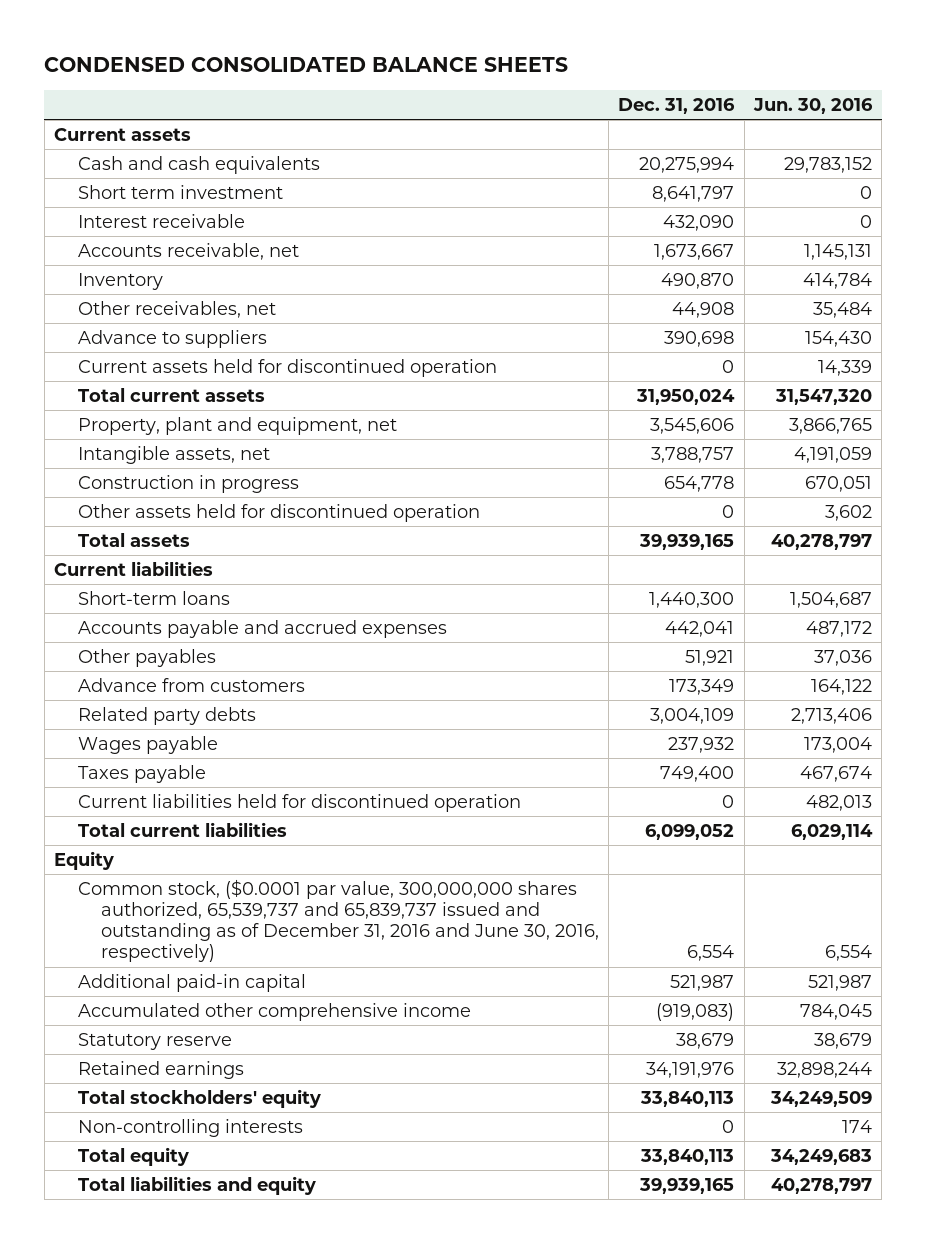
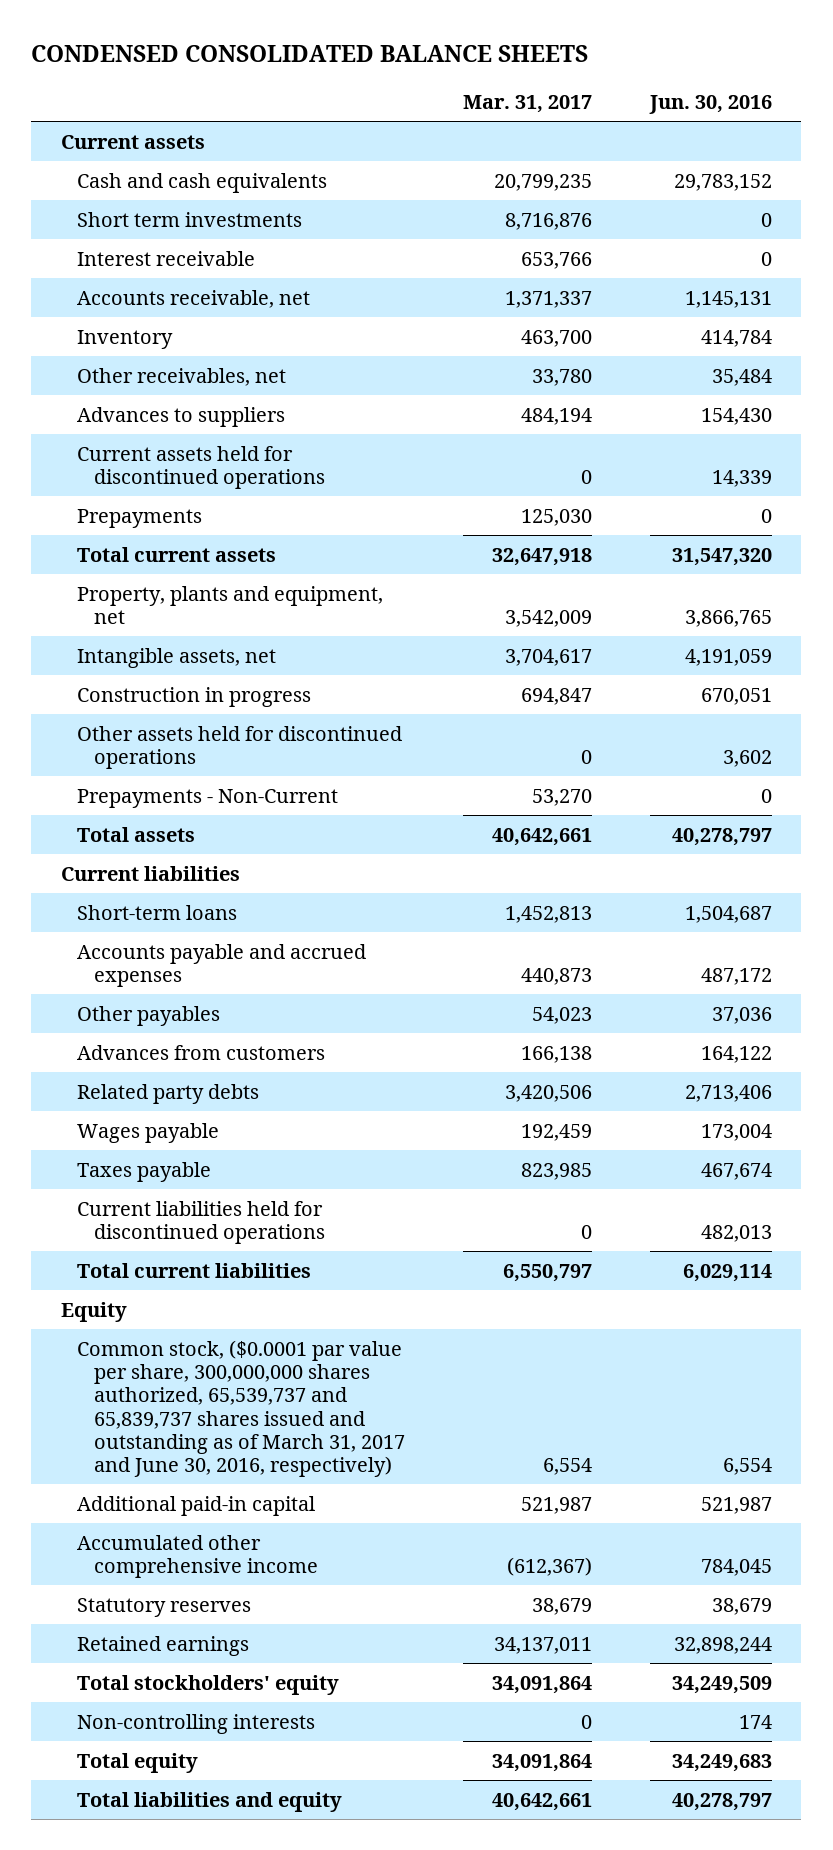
- | Dec. 31, 2016 | Jun. 30, 2016
+ | Mar. 31, 2017 | Jun. 30, 2016
- Short term investment | 8,641,797 | 0
+ Short term investments | 8,716,876 | 0
- Advance to suppliers | 390,698 | 154,430
- Current assets held for discontinued operation | 0 | 14,339
+ Advances to suppliers | 484,194 | 154,430
+ Current assets held for discontinued operations | 0 | 14,339
+ Prepayments | 125,030 | 0
- Property, plant and equipment, net | 3,545,606 | 3,866,765
+ Property, plants and equipment, net | 3,542,009 | 3,866,765
- Other assets held for discontinued operation | 0 | 3,602
+ Other assets held for discontinued operations | 0 | 3,602
+ Prepayments - Non-Current | 53,270 | 0
- Advance from customers | 173,349 | 164,122
+ Advances from customers | 166,138 | 164,122
- Current liabilities held for discontinued operation | 0 | 482,013
+ Current liabilities held for discontinued operations | 0 | 482,013
- Common stock, ($0.0001 par value, 300,000,000 shares authorized, 65,539,737 and 65,839,737 issued and outstanding as of December 31, 2016 and June 30, 2016, respectively) | 6,554 | 6,554
+ Common stock, ($0.0001 par value per share, 300,000,000 shares authorized, 65,539,737 and 65,839,737 shares issued and outstanding as of March 31, 2017 and June 30, 2016, respectively) | 6,554 | 6,554
- Statutory reserve | 38,679 | 38,679
+ Statutory reserves | 38,679 | 38,679

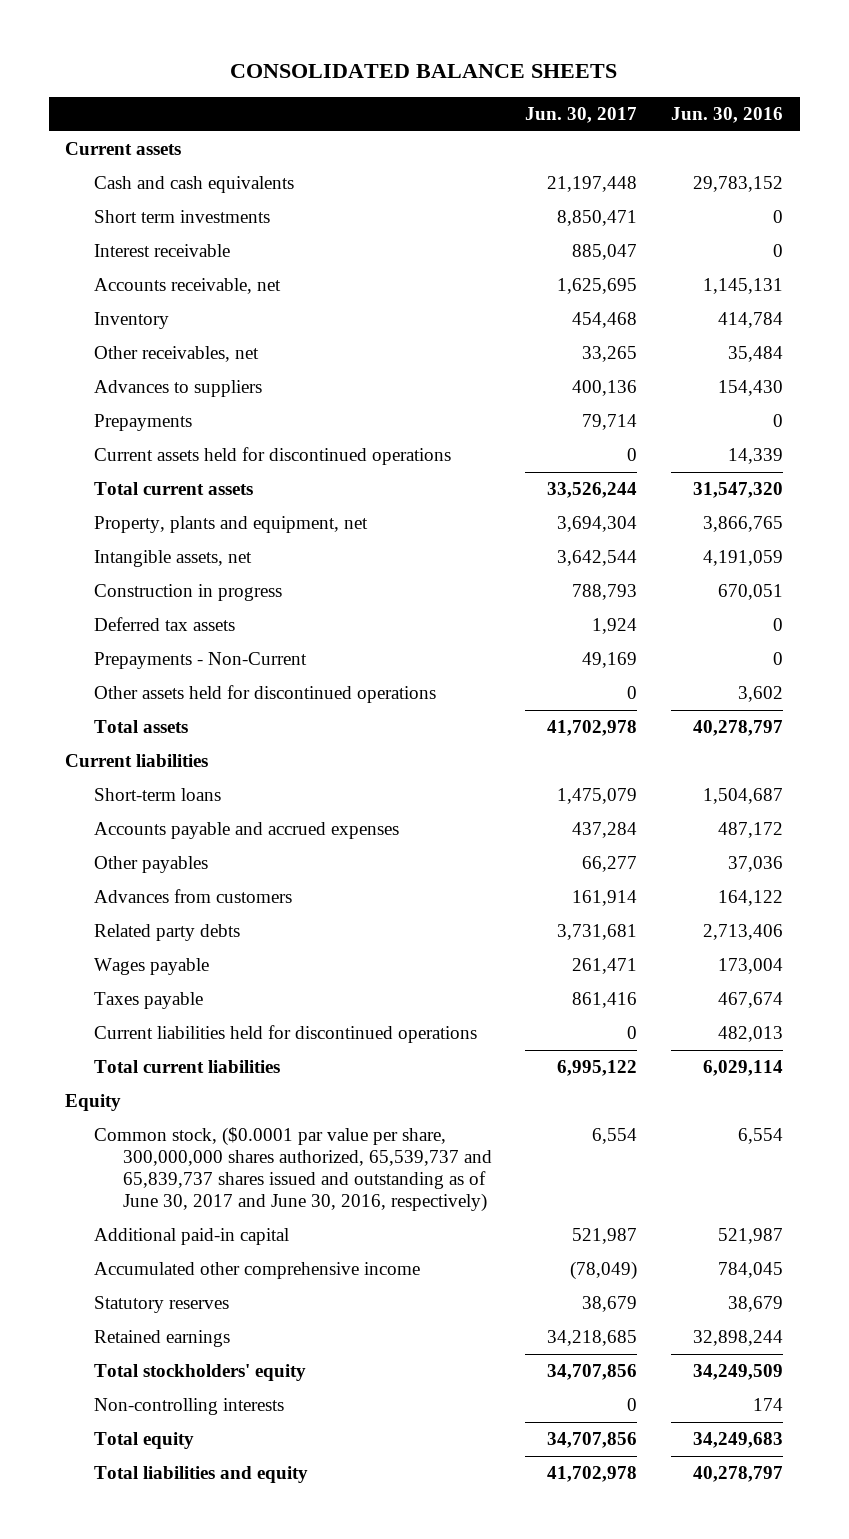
- CONDENSED CONSOLIDATED BALANCE SHEETS
+ CONSOLIDATED BALANCE SHEETS
- | Mar. 31, 2017 | Jun. 30, 2016
+ | Jun. 30, 2017 | Jun. 30, 2016
moved down: Current assets held for discontinued operations | 0 | 14,339
+ Deferred tax assets | 1,924 | 0
moved down: Other assets held for discontinued operations | 0 | 3,602
- Common stock, ($0.0001 par value per share, 300,000,000 shares authorized, 65,539,737 and 65,839,737 shares issued and outstanding as of March 31, 2017 and June 30, 2016, respectively) | 6,554 | 6,554
+ Common stock, ($0.0001 par value per share, 300,000,000 shares authorized, 65,539,737 and 65,839,737 shares issued and outstanding as of June 30, 2017 and June 30, 2016, respectively) | 6,554 | 6,554

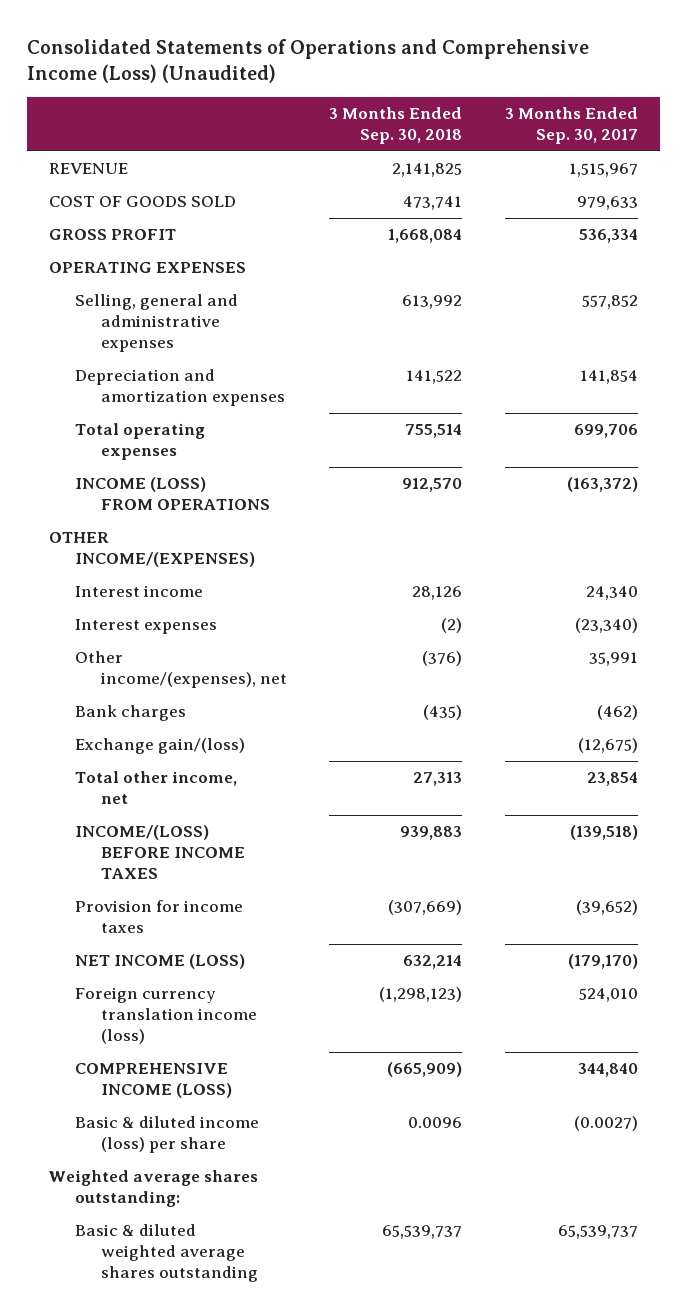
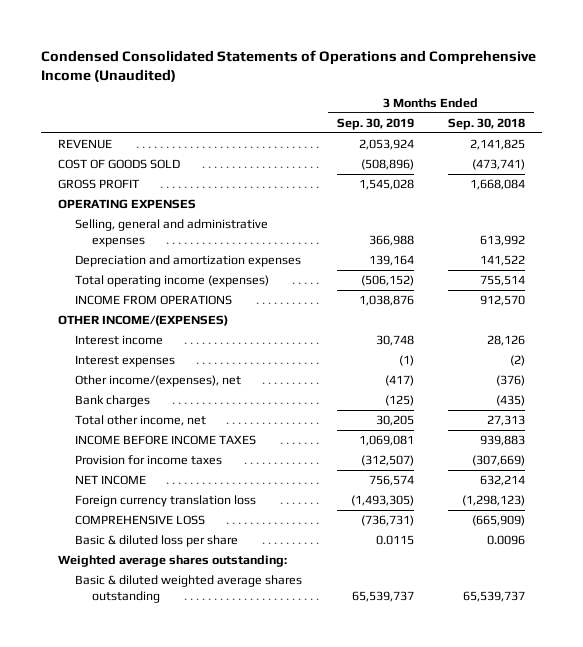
- Consolidated Statements of Operations and Comprehensive Income (Loss) (Unaudited)
+ Condensed Consolidated Statements of Operations and Comprehensive Income (Unaudited)
- | 3 Months Ended Sep. 30, 2018 | 3 Months Ended Sep. 30, 2017
+ | 3 Months Ended Sep. 30, 2019 | 3 Months Ended Sep. 30, 2018
- COST OF GOODS SOLD | 473,741 | 979,633
+ COST OF GOODS SOLD | (508,896) | (473,741)
- Total operating expenses | 755,514 | 699,706
- INCOME (LOSS) FROM OPERATIONS | 912,570 | (163,372)
+ Total operating income (expenses) | (506,152) | 755,514
+ INCOME FROM OPERATIONS | 1,038,876 | 912,570
- Exchange gain/(loss) | | (12,675)
- INCOME/(LOSS) BEFORE INCOME TAXES | 939,883 | (139,518)
+ INCOME BEFORE INCOME TAXES | 1,069,081 | 939,883
- NET INCOME (LOSS) | 632,214 | (179,170)
- Foreign currency translation income (loss) | (1,298,123) | 524,010
- COMPREHENSIVE INCOME (LOSS) | (665,909) | 344,840
- Basic & diluted income (loss) per share | 0.0096 | (0.0027)
+ NET INCOME | 756,574 | 632,214
+ Foreign currency translation loss | (1,493,305) | (1,298,123)
+ COMPREHENSIVE LOSS | (736,731) | (665,909)
+ Basic & diluted loss per share | 0.0115 | 0.0096

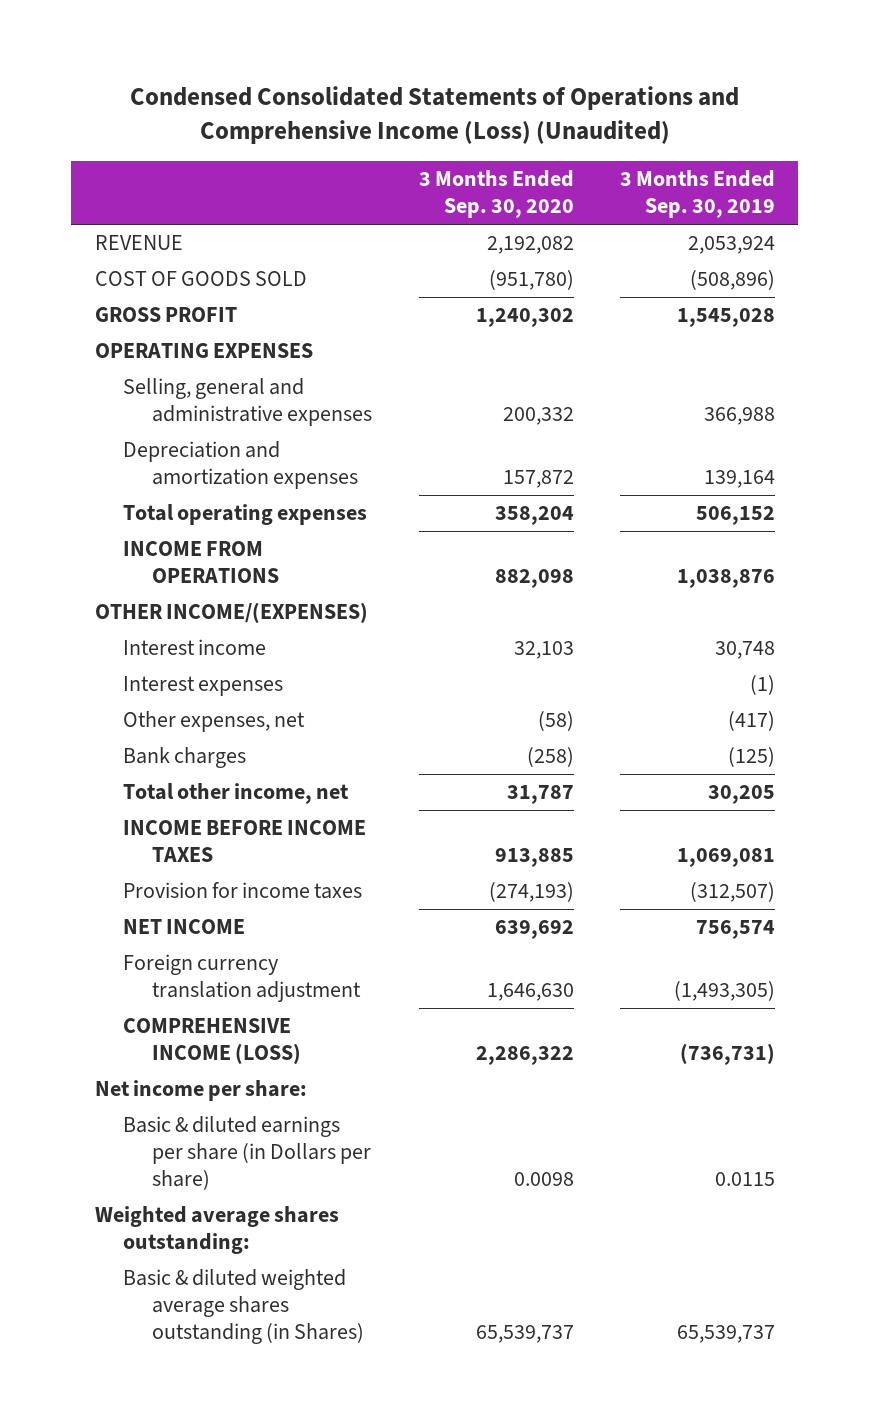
- Condensed Consolidated Statements of Operations and Comprehensive Income (Unaudited)
+ Condensed Consolidated Statements of Operations and Comprehensive Income (Loss) (Unaudited)
- | 3 Months Ended Sep. 30, 2019 | 3 Months Ended Sep. 30, 2018
+ | 3 Months Ended Sep. 30, 2020 | 3 Months Ended Sep. 30, 2019
- Total operating income (expenses) | (506,152) | 755,514
+ Total operating expenses | 358,204 | 506,152
- Other income/(expenses), net | (417) | (376)
+ Other expenses, net | (58) | (417)
- Foreign currency translation loss | (1,493,305) | (1,298,123)
- COMPREHENSIVE LOSS | (736,731) | (665,909)
- Basic & diluted loss per share | 0.0115 | 0.0096
+ Foreign currency translation adjustment | 1,646,630 | (1,493,305)
+ COMPREHENSIVE INCOME (LOSS) | 2,286,322 | (736,731)
+ Net income per share:
+ Basic & diluted earnings per share (in Dollars per share) | 0.0098 | 0.0115
- Basic & diluted weighted average shares outstanding | 65,539,737 | 65,539,737
+ Basic & diluted weighted average shares outstanding (in Shares) | 65,539,737 | 65,539,737

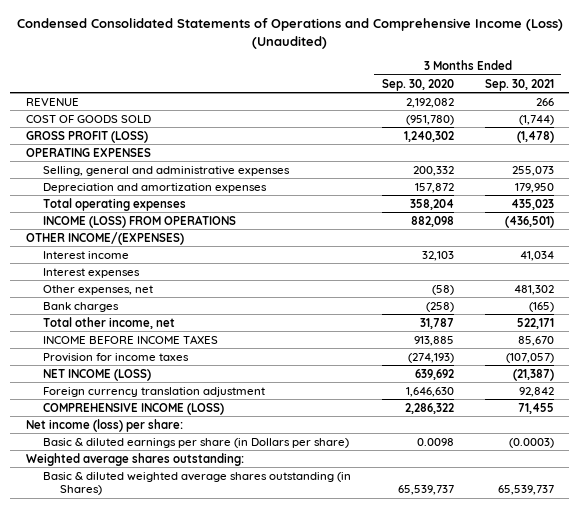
- | 3 Months Ended Sep. 30, 2020 | 3 Months Ended Sep. 30, 2019
+ | 3 Months Ended Sep. 30, 2020 | 3 Months Ended Sep. 30, 2021
- GROSS PROFIT | 1,240,302 | 1,545,028
+ GROSS PROFIT (LOSS) | 1,240,302 | (1,478)
- INCOME FROM OPERATIONS | 882,098 | 1,038,876
+ INCOME (LOSS) FROM OPERATIONS | 882,098 | (436,501)
- NET INCOME | 639,692 | 756,574
+ NET INCOME (LOSS) | 639,692 | (21,387)
- Net income per share:
+ Net income (loss) per share:

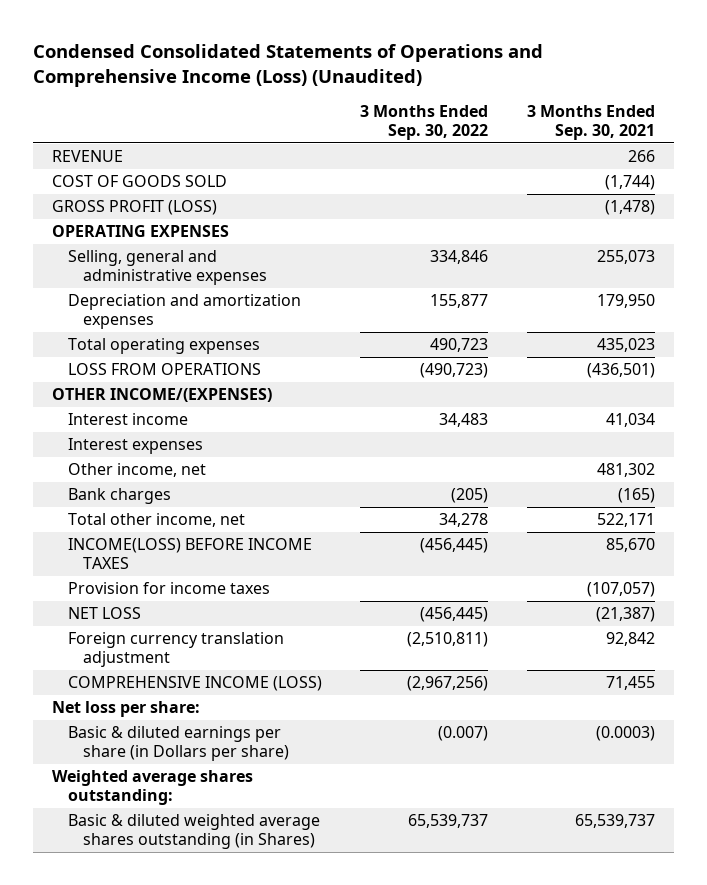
- | 3 Months Ended Sep. 30, 2020 | 3 Months Ended Sep. 30, 2021
+ | 3 Months Ended Sep. 30, 2022 | 3 Months Ended Sep. 30, 2021
- INCOME (LOSS) FROM OPERATIONS | 882,098 | (436,501)
+ LOSS FROM OPERATIONS | (490,723) | (436,501)
- Other expenses, net | (58) | 481,302
+ Other income, net | | 481,302
- INCOME BEFORE INCOME TAXES | 913,885 | 85,670
+ INCOME(LOSS) BEFORE INCOME TAXES | (456,445) | 85,670
- NET INCOME (LOSS) | 639,692 | (21,387)
+ NET LOSS | (456,445) | (21,387)
- Net income (loss) per share:
+ Net loss per share:

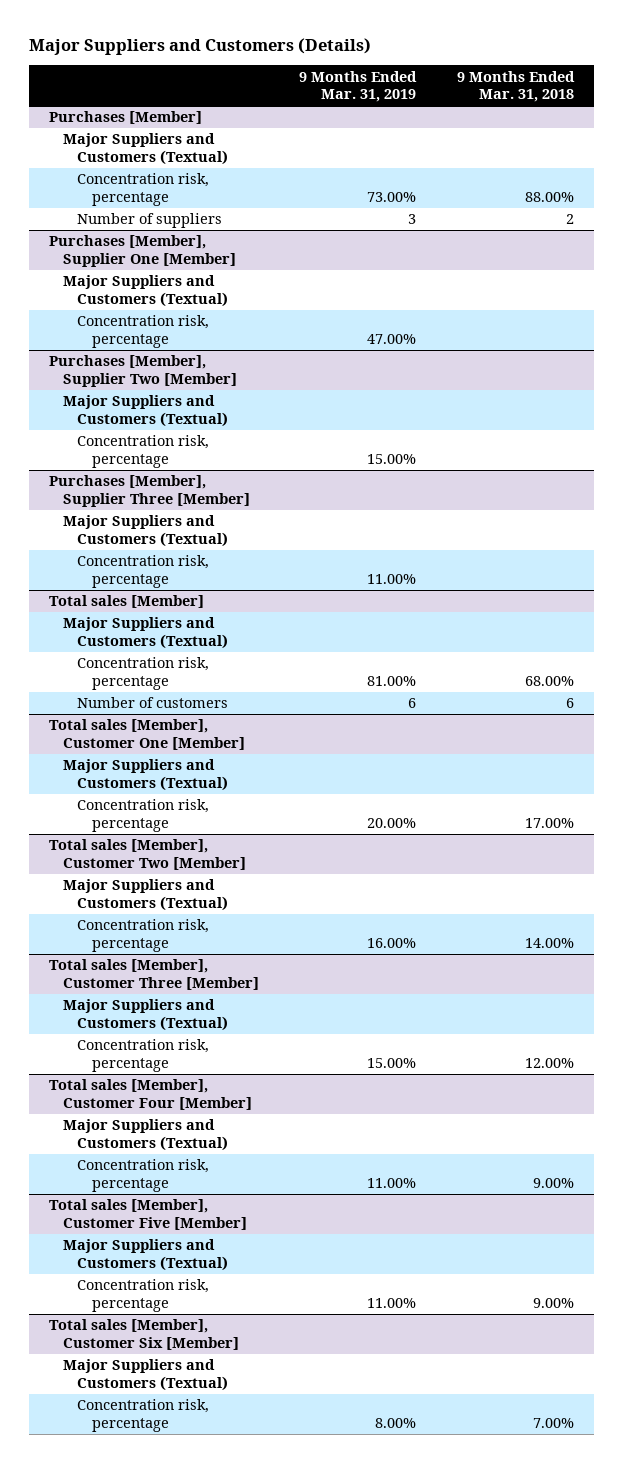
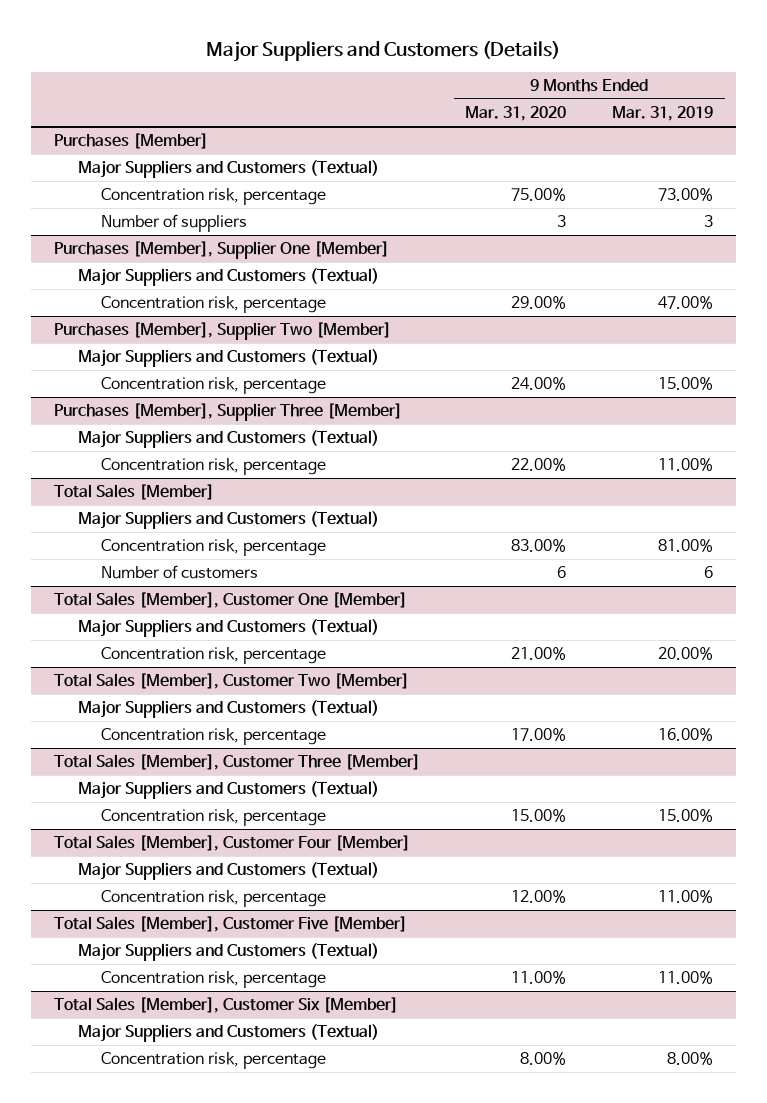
- | 9 Months Ended Mar. 31, 2019 | 9 Months Ended Mar. 31, 2018
+ | 9 Months Ended Mar. 31, 2020 | 9 Months Ended Mar. 31, 2019
- Total sales [Member]
+ Total Sales [Member]
- Total sales [Member], Customer One [Member]
+ Total Sales [Member], Customer One [Member]
- Total sales [Member], Customer Two [Member]
+ Total Sales [Member], Customer Two [Member]
- Total sales [Member], Customer Three [Member]
+ Total Sales [Member], Customer Three [Member]
- Total sales [Member], Customer Four [Member]
+ Total Sales [Member], Customer Four [Member]
- Total sales [Member], Customer Five [Member]
+ Total Sales [Member], Customer Five [Member]
- Total sales [Member], Customer Six [Member]
+ Total Sales [Member], Customer Six [Member]

